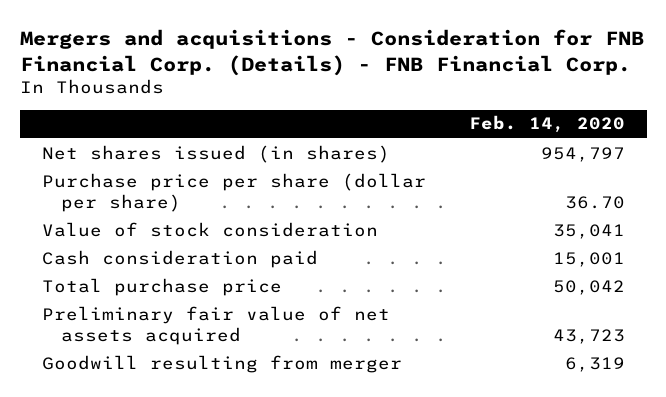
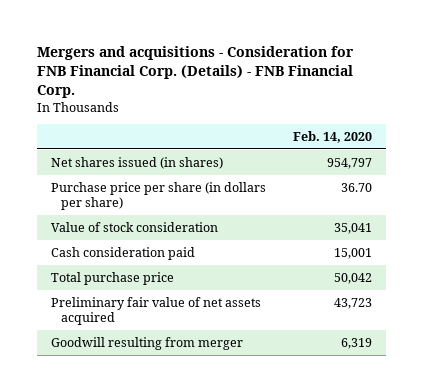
- Purchase price per share (dollar per share) | 36.70
+ Purchase price per share (in dollars per share) | 36.70

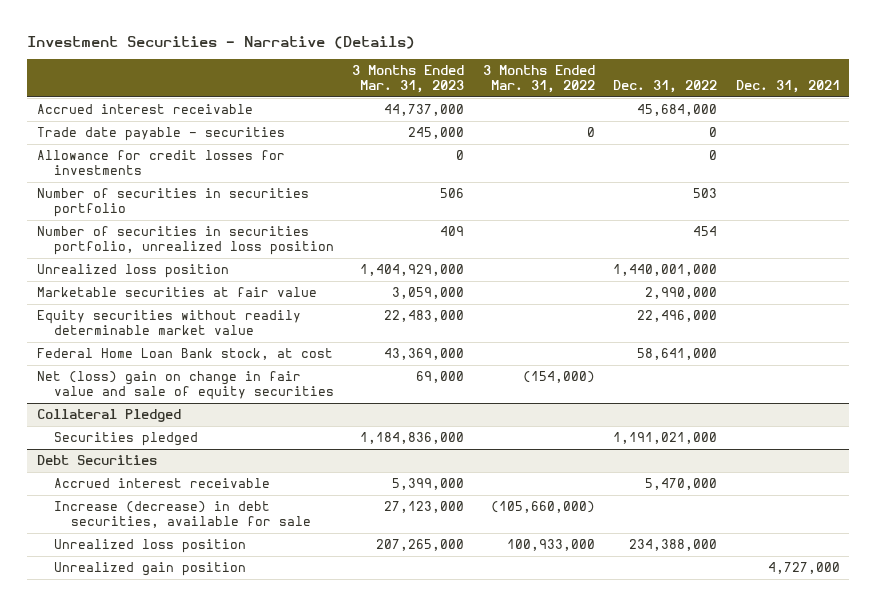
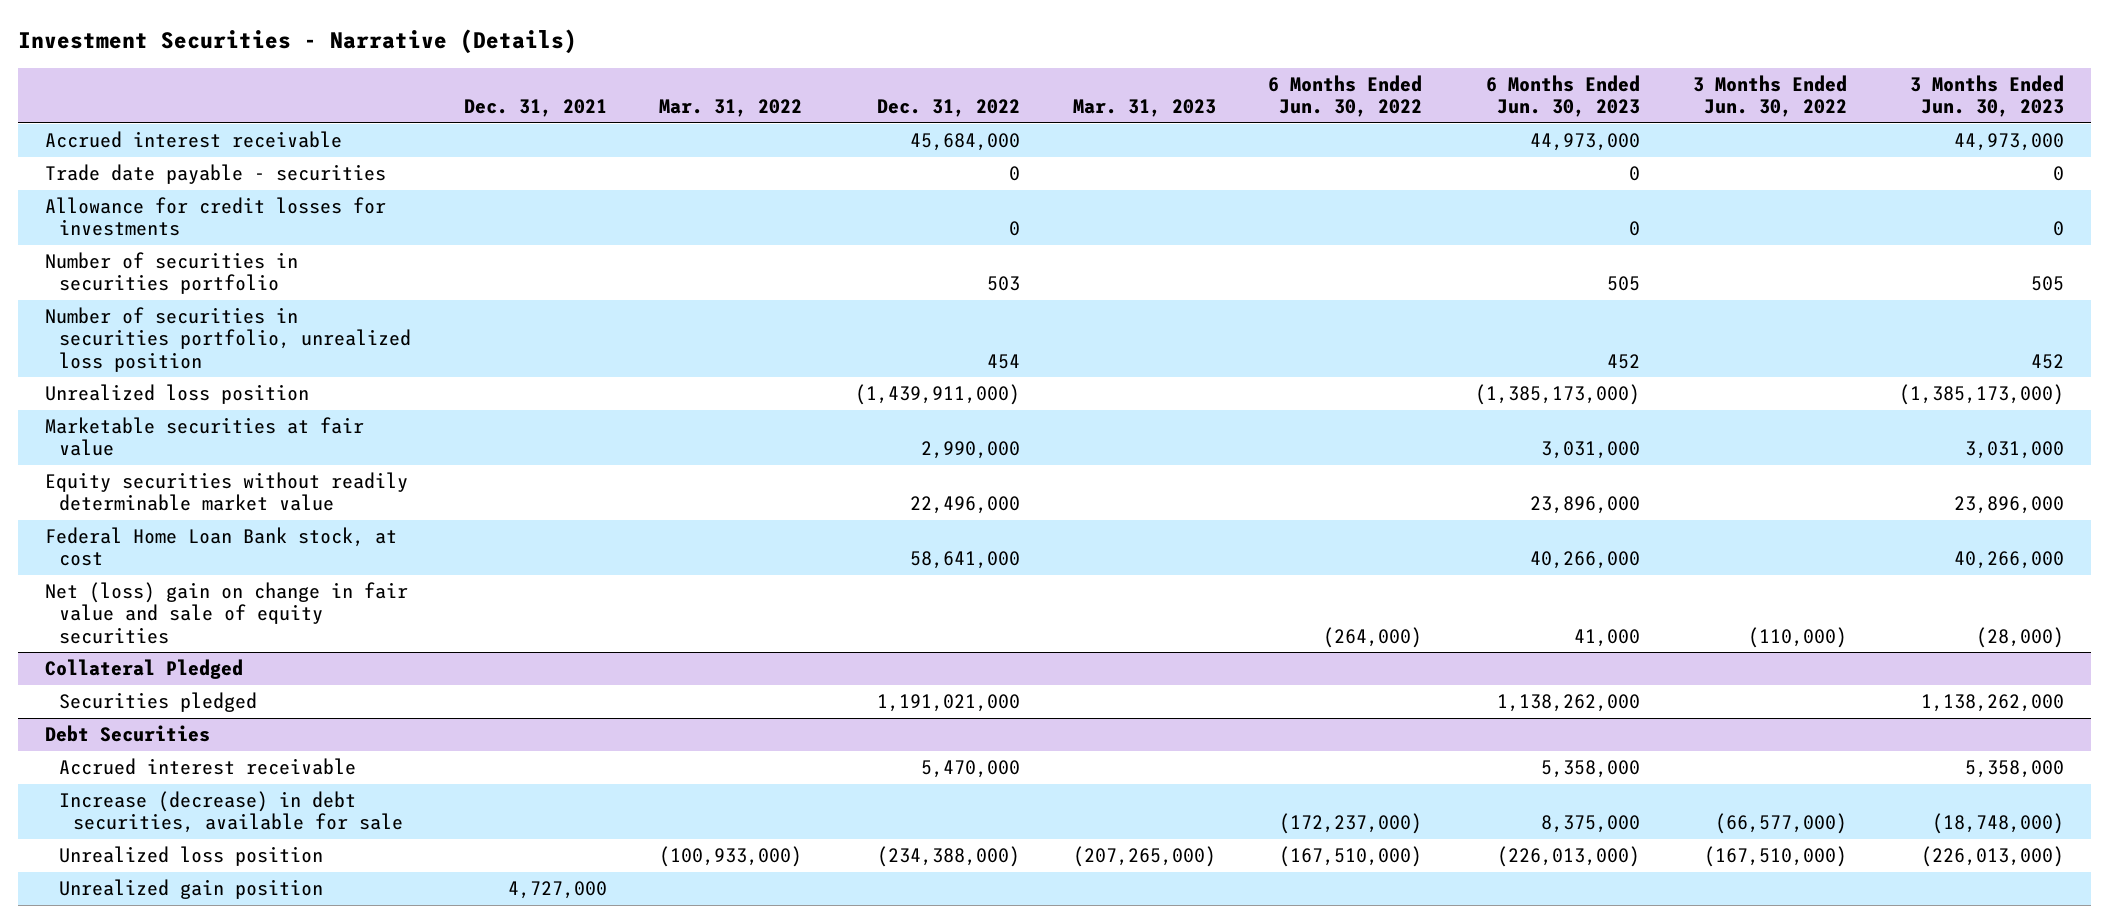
- | 3 Months Ended Mar. 31, 2023 | 3 Months Ended Mar. 31, 2022 | Dec. 31, 2022 | Dec. 31, 2021
+ | Dec. 31, 2021 | Mar. 31, 2022 | Dec. 31, 2022 | Mar. 31, 2023 | 6 Months Ended Jun. 30, 2022 | 6 Months Ended Jun. 30, 2023 | 3 Months Ended Jun. 30, 2022 | 3 Months Ended Jun. 30, 2023
- Unrealized loss position | 1,404,929,000 | | 1,440,001,000 |
+ Unrealized loss position | | | (1,439,911,000) | | | (1,385,173,000) | | (1,385,173,000)
@ Debt Securities
- Unrealized loss position | 207,265,000 | 100,933,000 | 234,388,000 |
+ Unrealized loss position | | (100,933,000) | (234,388,000) | (207,265,000) | (167,510,000) | (226,013,000) | (167,510,000) | (226,013,000)

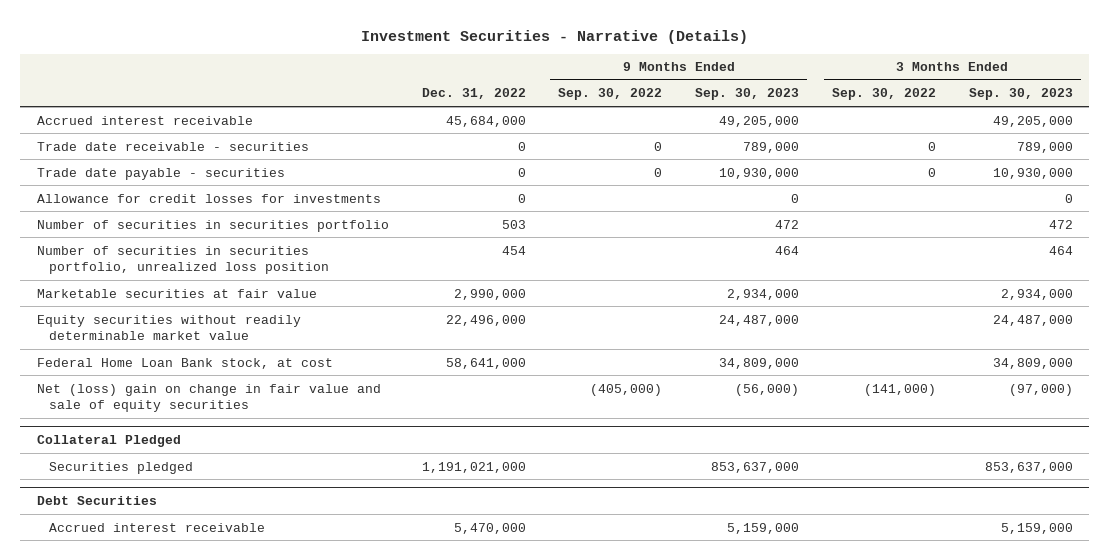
- | Dec. 31, 2021 | Mar. 31, 2022 | Dec. 31, 2022 | Mar. 31, 2023 | 6 Months Ended Jun. 30, 2022 | 6 Months Ended Jun. 30, 2023 | 3 Months Ended Jun. 30, 2022 | 3 Months Ended Jun. 30, 2023
+ | Dec. 31, 2022 | 9 Months Ended Sep. 30, 2022 | 9 Months Ended Sep. 30, 2023 | 3 Months Ended Sep. 30, 2022 | 3 Months Ended Sep. 30, 2023
+ Trade date receivable - securities | 0 | 0 | 789,000 | 0 | 789,000
- Unrealized loss position | | | (1,439,911,000) | | | (1,385,173,000) | | (1,385,173,000)
@ Debt Securities
- Increase (decrease) in debt securities, available for sale | | | | | (172,237,000) | 8,375,000 | (66,577,000) | (18,748,000)
- Unrealized loss position | | (100,933,000) | (234,388,000) | (207,265,000) | (167,510,000) | (226,013,000) | (167,510,000) | (226,013,000)
- Unrealized gain position | 4,727,000 | | | | | | |

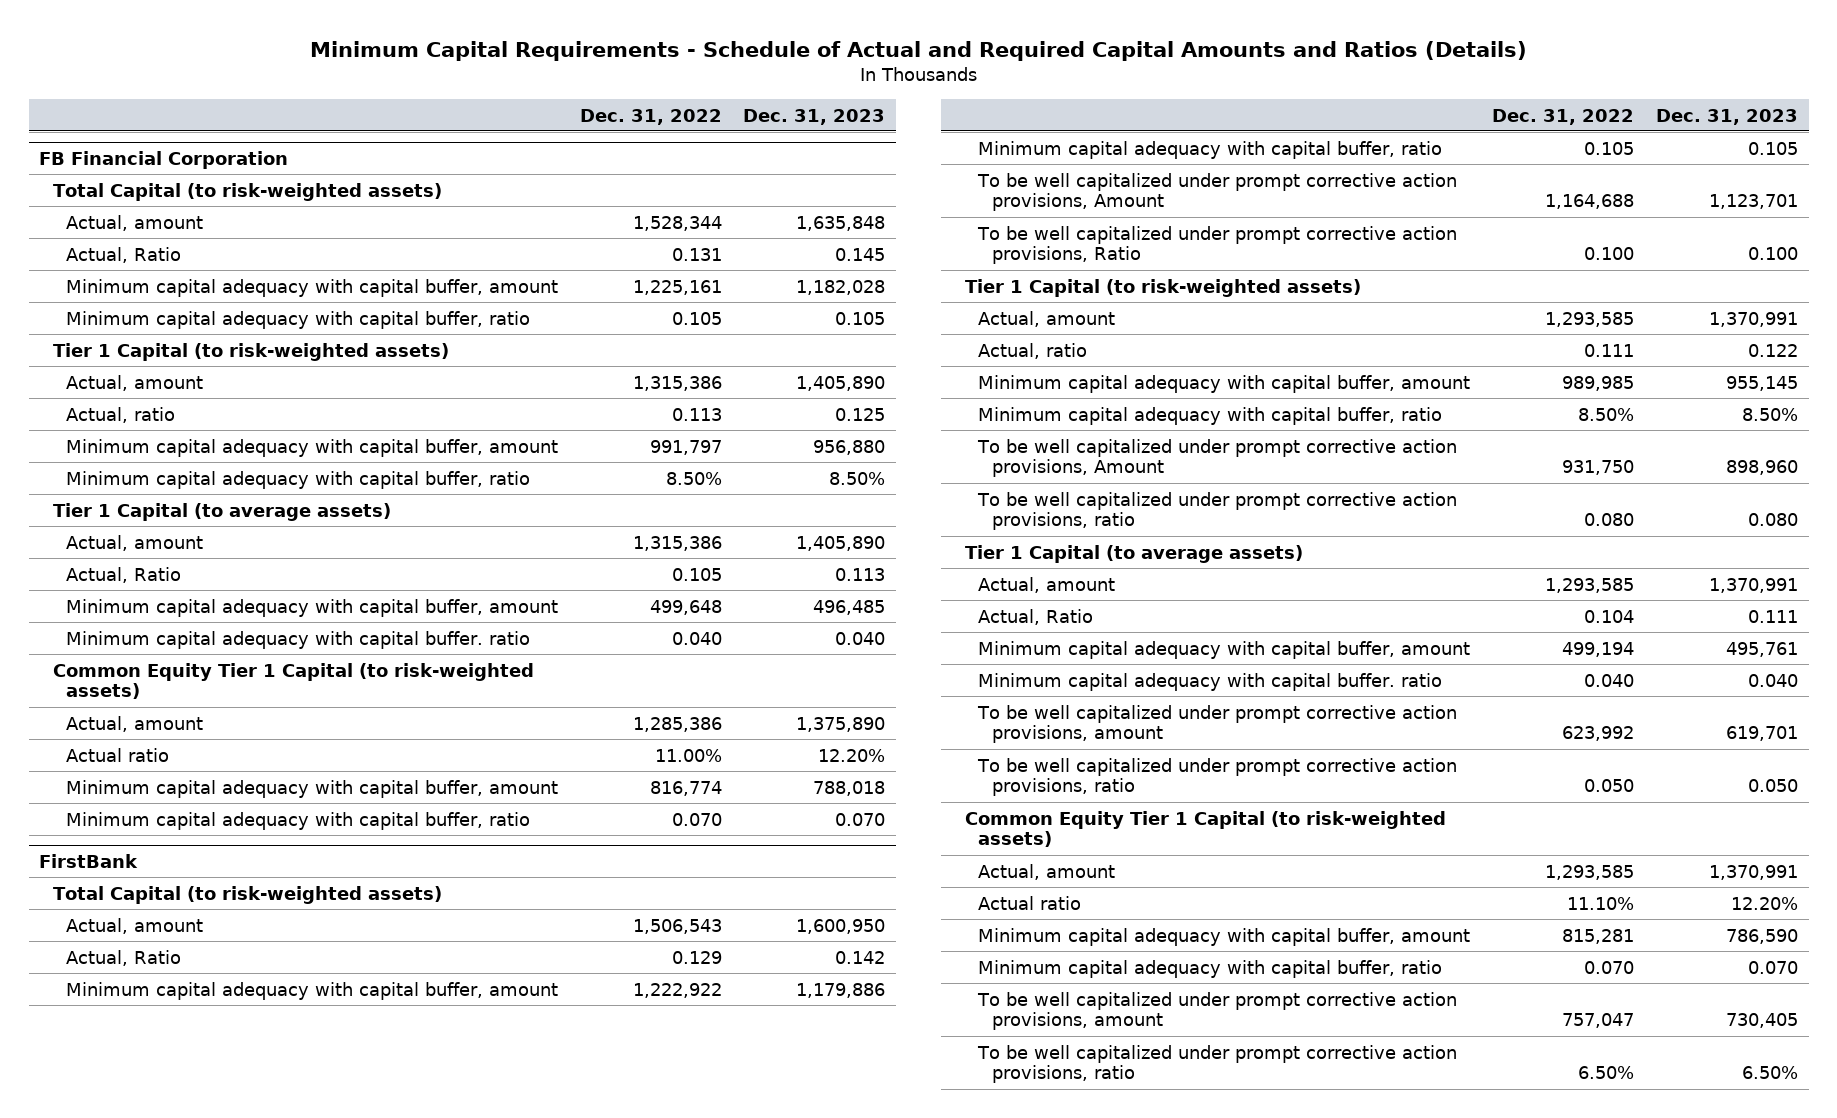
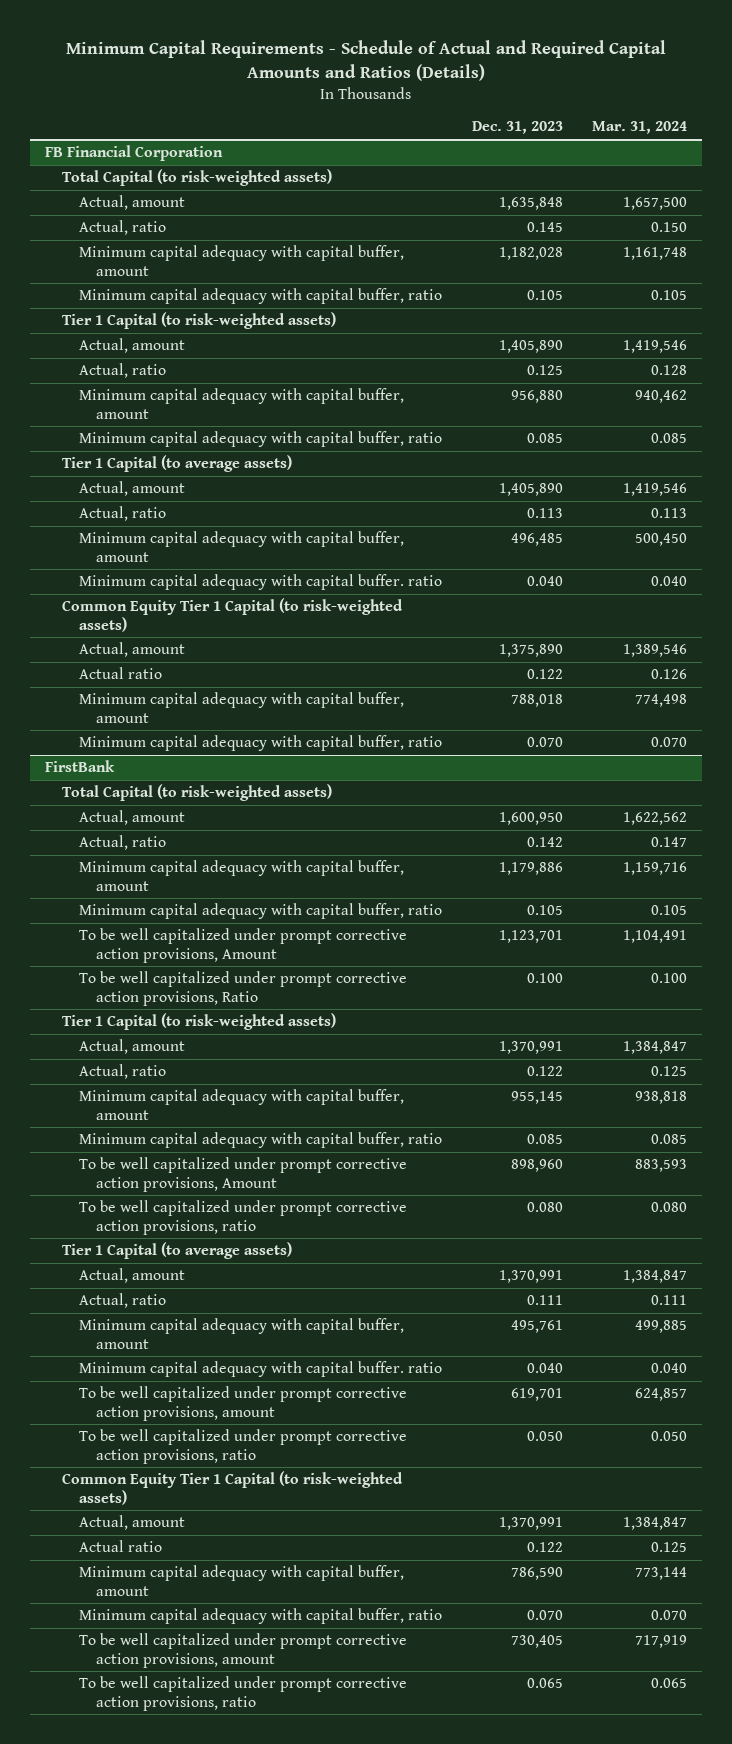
- | Dec. 31, 2022 | Dec. 31, 2023
+ | Dec. 31, 2023 | Mar. 31, 2024
@ FB Financial Corporation
- Actual, Ratio | 0.131 | 0.145
+ Actual, ratio | 0.145 | 0.150
- Minimum capital adequacy with capital buffer, ratio | 8.50% | 8.50%
+ Minimum capital adequacy with capital buffer, ratio | 0.085 | 0.085
- Actual, Ratio | 0.105 | 0.113
+ Actual, ratio | 0.113 | 0.113
- Actual ratio | 11.00% | 12.20%
+ Actual ratio | 0.122 | 0.126
@ FirstBank
- Actual, Ratio | 0.129 | 0.142
+ Actual, ratio | 0.142 | 0.147
- Minimum capital adequacy with capital buffer, ratio | 8.50% | 8.50%
+ Minimum capital adequacy with capital buffer, ratio | 0.085 | 0.085
- Actual, Ratio | 0.104 | 0.111
+ Actual, ratio | 0.111 | 0.111
- Actual ratio | 11.10% | 12.20%
+ Actual ratio | 0.122 | 0.125
- To be well capitalized under prompt corrective action provisions, ratio | 6.50% | 6.50%
+ To be well capitalized under prompt corrective action provisions, ratio | 0.065 | 0.065

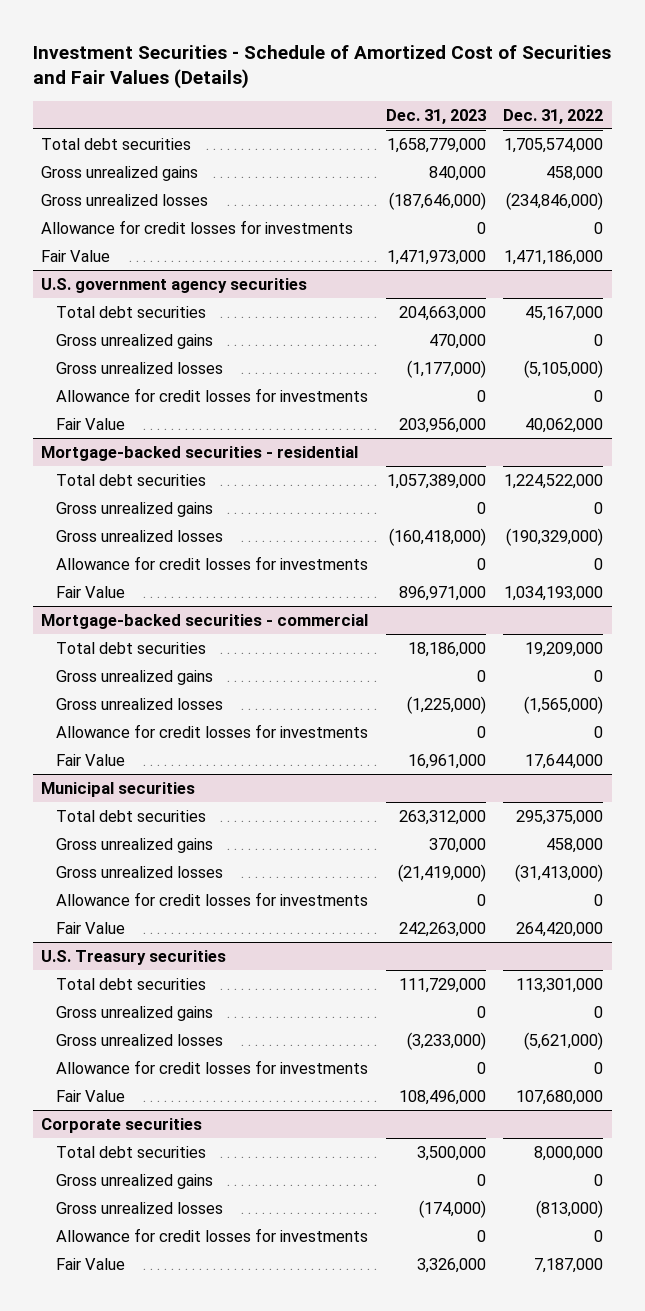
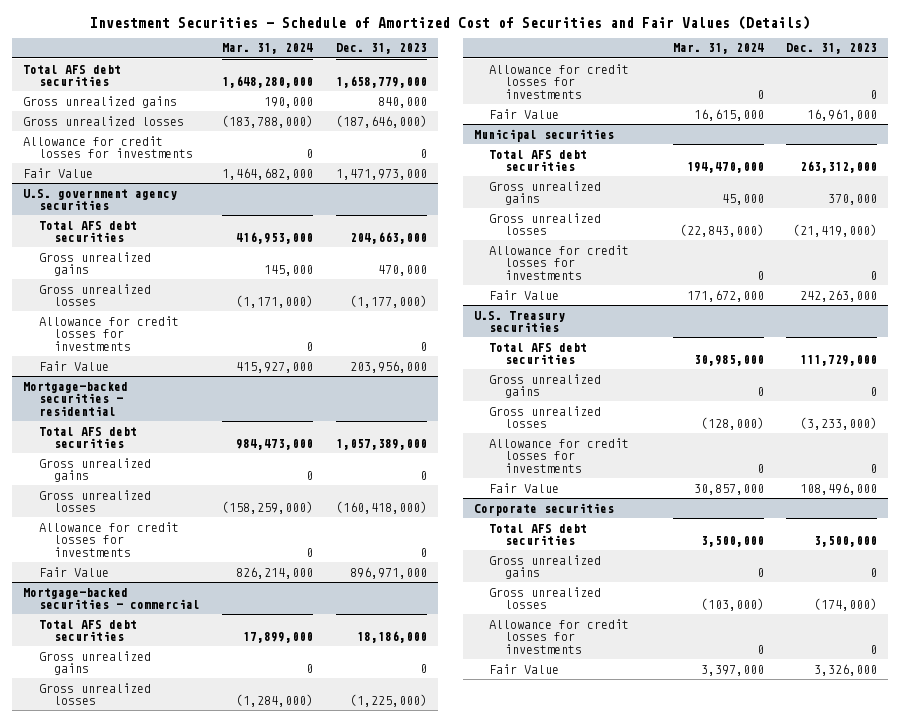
- | Dec. 31, 2023 | Dec. 31, 2022
+ | Mar. 31, 2024 | Dec. 31, 2023
- Total debt securities | 1,658,779,000 | 1,705,574,000
+ Total AFS debt securities | 1,648,280,000 | 1,658,779,000
@ U.S. government agency securities
- Total debt securities | 204,663,000 | 45,167,000
+ Total AFS debt securities | 416,953,000 | 204,663,000
@ Mortgage-backed securities - residential
- Total debt securities | 1,057,389,000 | 1,224,522,000
+ Total AFS debt securities | 984,473,000 | 1,057,389,000
@ Mortgage-backed securities - commercial
- Total debt securities | 18,186,000 | 19,209,000
+ Total AFS debt securities | 17,899,000 | 18,186,000
@ Municipal securities
- Total debt securities | 263,312,000 | 295,375,000
+ Total AFS debt securities | 194,470,000 | 263,312,000
@ U.S. Treasury securities
- Total debt securities | 111,729,000 | 113,301,000
+ Total AFS debt securities | 30,985,000 | 111,729,000
@ Corporate securities
- Total debt securities | 3,500,000 | 8,000,000
+ Total AFS debt securities | 3,500,000 | 3,500,000

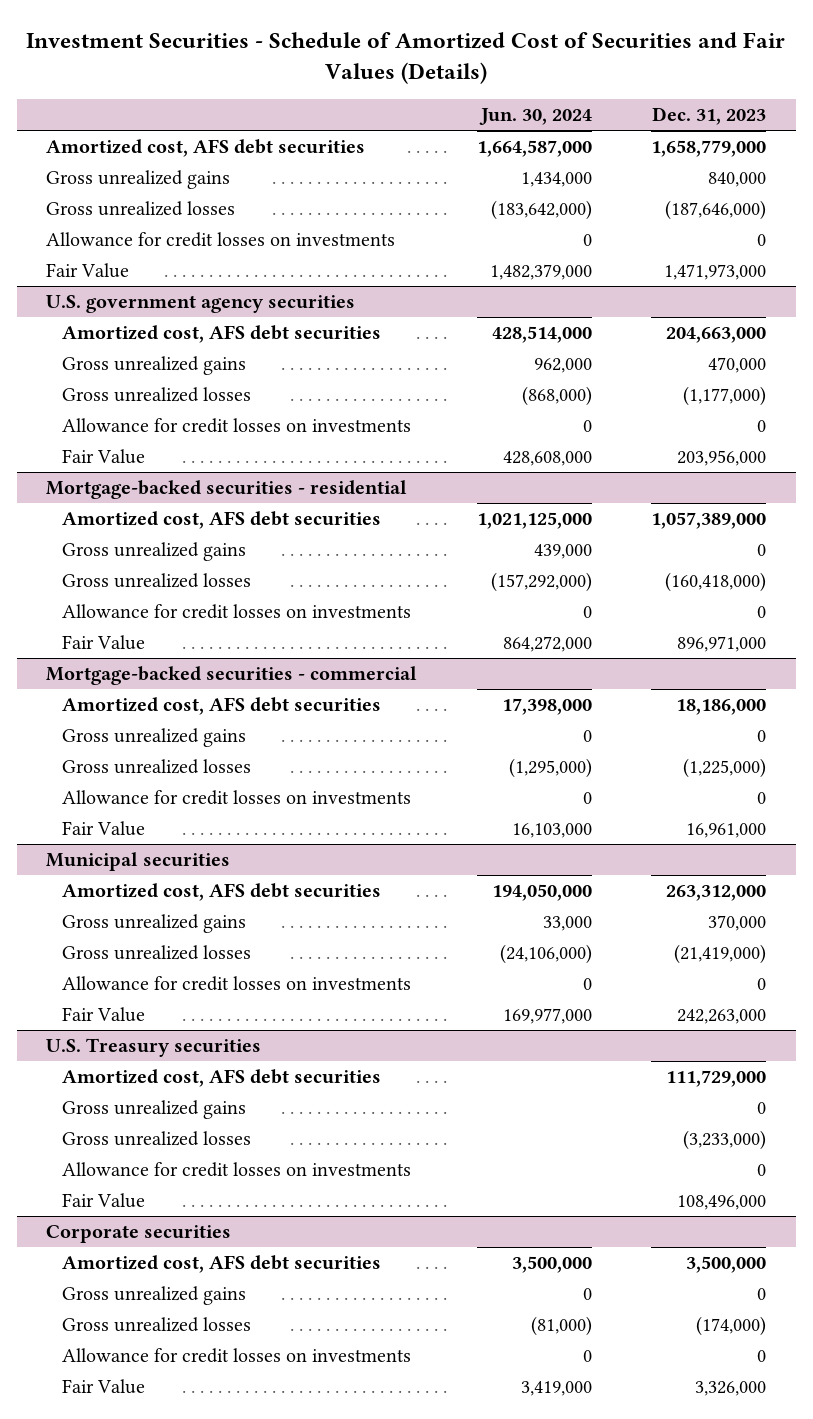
- | Mar. 31, 2024 | Dec. 31, 2023
+ | Jun. 30, 2024 | Dec. 31, 2023
- Total AFS debt securities | 1,648,280,000 | 1,658,779,000
+ Amortized cost, AFS debt securities | 1,664,587,000 | 1,658,779,000
- Allowance for credit losses for investments | 0 | 0
+ Allowance for credit losses on investments | 0 | 0
@ U.S. government agency securities
- Total AFS debt securities | 416,953,000 | 204,663,000
+ Amortized cost, AFS debt securities | 428,514,000 | 204,663,000
- Allowance for credit losses for investments | 0 | 0
+ Allowance for credit losses on investments | 0 | 0
@ Mortgage-backed securities - residential
- Total AFS debt securities | 984,473,000 | 1,057,389,000
+ Amortized cost, AFS debt securities | 1,021,125,000 | 1,057,389,000
- Allowance for credit losses for investments | 0 | 0
+ Allowance for credit losses on investments | 0 | 0
@ Mortgage-backed securities - commercial
- Total AFS debt securities | 17,899,000 | 18,186,000
+ Amortized cost, AFS debt securities | 17,398,000 | 18,186,000
- Allowance for credit losses for investments | 0 | 0
+ Allowance for credit losses on investments | 0 | 0
@ Municipal securities
- Total AFS debt securities | 194,470,000 | 263,312,000
+ Amortized cost, AFS debt securities | 194,050,000 | 263,312,000
- Allowance for credit losses for investments | 0 | 0
+ Allowance for credit losses on investments | 0 | 0
@ U.S. Treasury securities
- Total AFS debt securities | 30,985,000 | 111,729,000
+ Amortized cost, AFS debt securities | | 111,729,000
- Allowance for credit losses for investments | 0 | 0
+ Allowance for credit losses on investments | | 0
@ Corporate securities
- Total AFS debt securities | 3,500,000 | 3,500,000
+ Amortized cost, AFS debt securities | 3,500,000 | 3,500,000
- Allowance for credit losses for investments | 0 | 0
+ Allowance for credit losses on investments | 0 | 0

